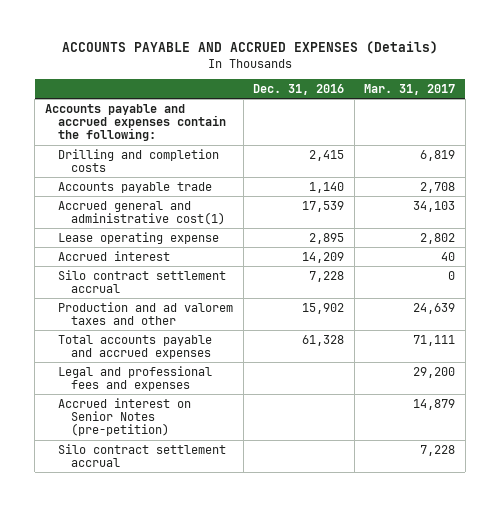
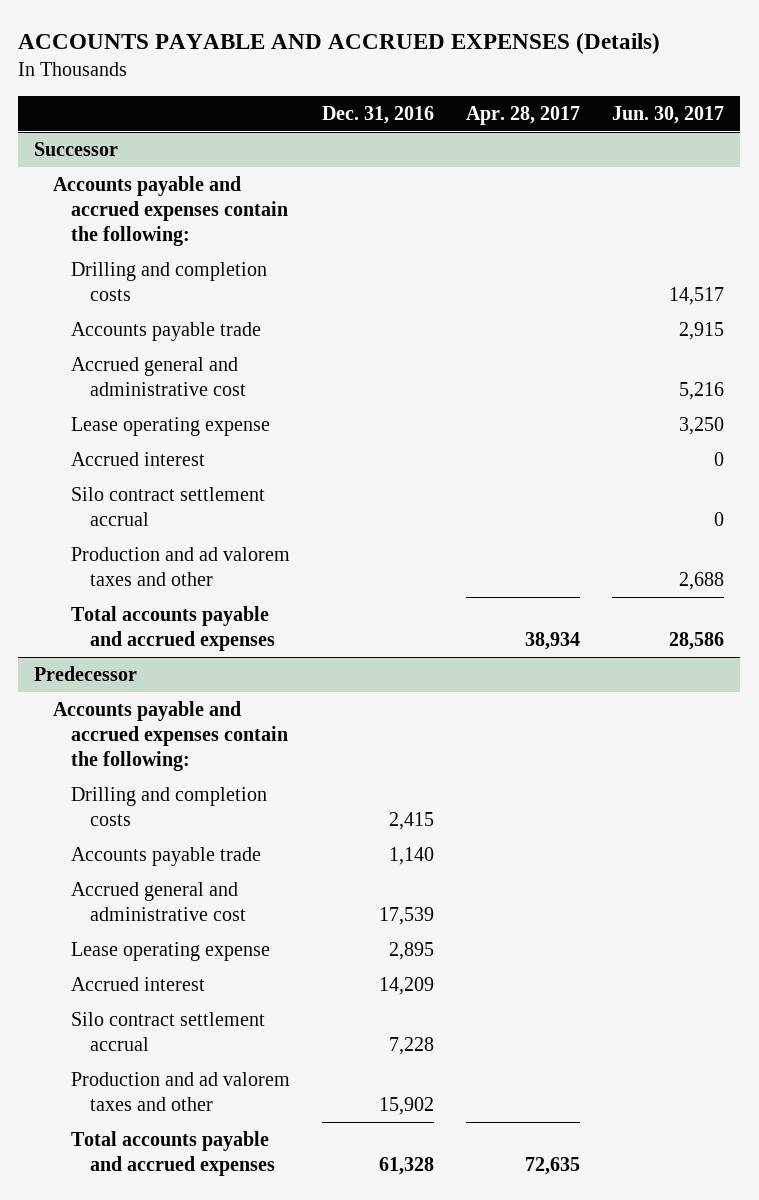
- | Dec. 31, 2016 | Mar. 31, 2017
+ | Dec. 31, 2016 | Apr. 28, 2017 | Jun. 30, 2017
+ Successor
+ Accounts payable and accrued expenses contain the following:
+ Drilling and completion costs | | | 14,517
+ Accounts payable trade | | | 2,915
+ Accrued general and administrative cost | | | 5,216
+ Lease operating expense | | | 3,250
+ Accrued interest | | | 0
+ Silo contract settlement accrual | | | 0
+ Production and ad valorem taxes and other | | | 2,688
+ Total accounts payable and accrued expenses | | 38,934 | 28,586
+ Predecessor
- Accrued general and administrative cost(1) | 17,539 | 34,103
+ Accrued general and administrative cost | 17,539 | |
- Legal and professional fees and expenses | | 29,200
- Accrued interest on Senior Notes (pre-petition) | | 14,879
- Silo contract settlement accrual | | 7,228

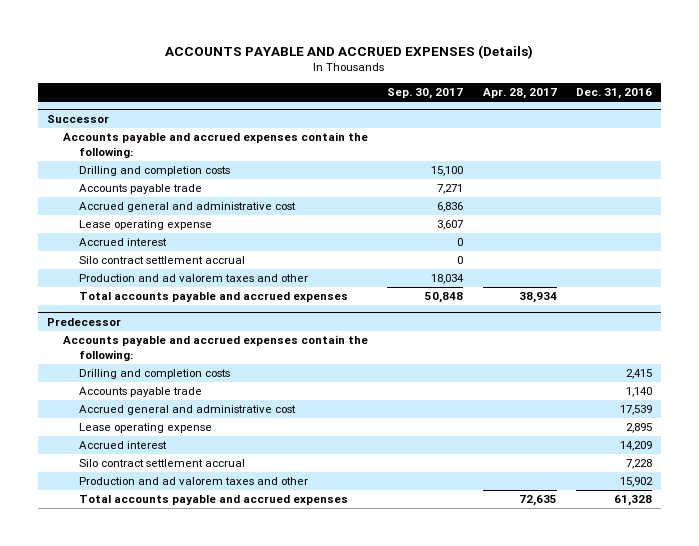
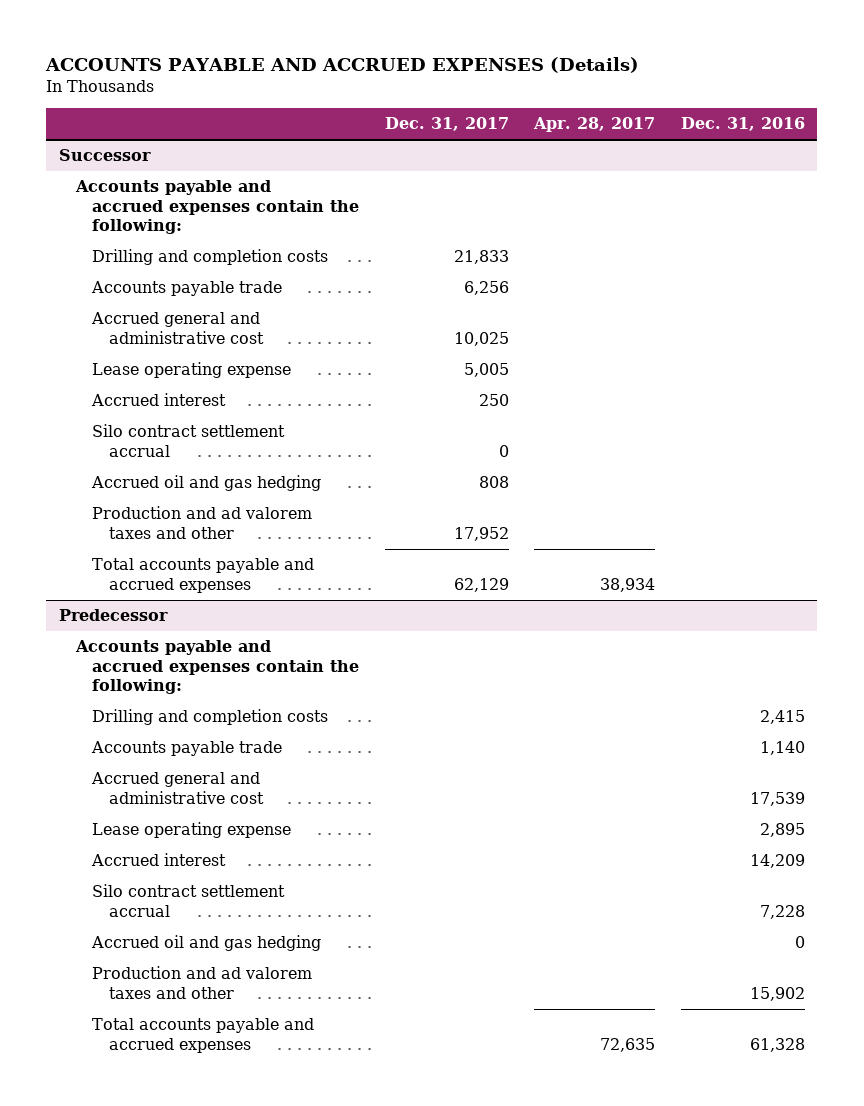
- | Sep. 30, 2017 | Apr. 28, 2017 | Dec. 31, 2016
+ | Dec. 31, 2017 | Apr. 28, 2017 | Dec. 31, 2016
@ Successor
+ Accrued oil and gas hedging | 808 | |
@ Predecessor
+ Accrued oil and gas hedging | | | 0

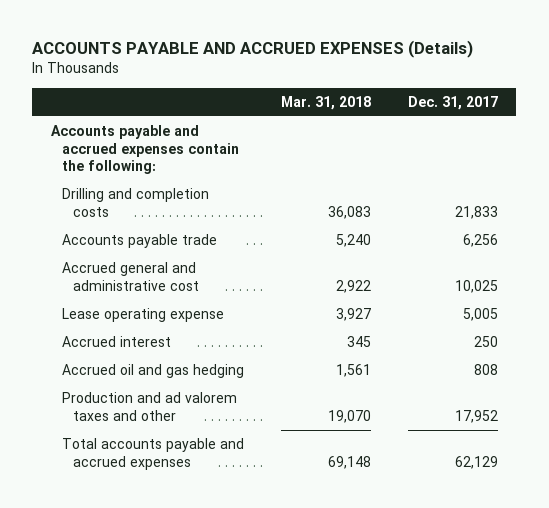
- | Dec. 31, 2017 | Apr. 28, 2017 | Dec. 31, 2016
+ | Mar. 31, 2018 | Dec. 31, 2017
- Successor
- Silo contract settlement accrual | 0 | |
- Predecessor
- Accounts payable and accrued expenses contain the following:
- Drilling and completion costs | | | 2,415
- Accounts payable trade | | | 1,140
- Accrued general and administrative cost | | | 17,539
- Lease operating expense | | | 2,895
- Accrued interest | | | 14,209
- Silo contract settlement accrual | | | 7,228
- Accrued oil and gas hedging | | | 0
- Production and ad valorem taxes and other | | | 15,902
- Total accounts payable and accrued expenses | | 72,635 | 61,328

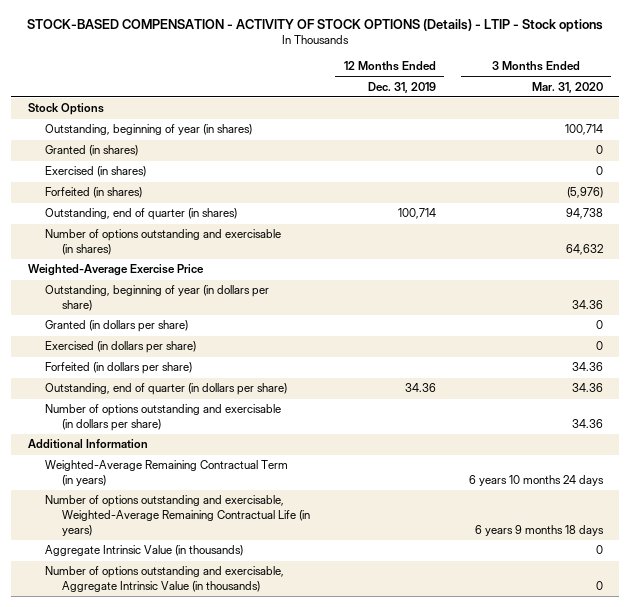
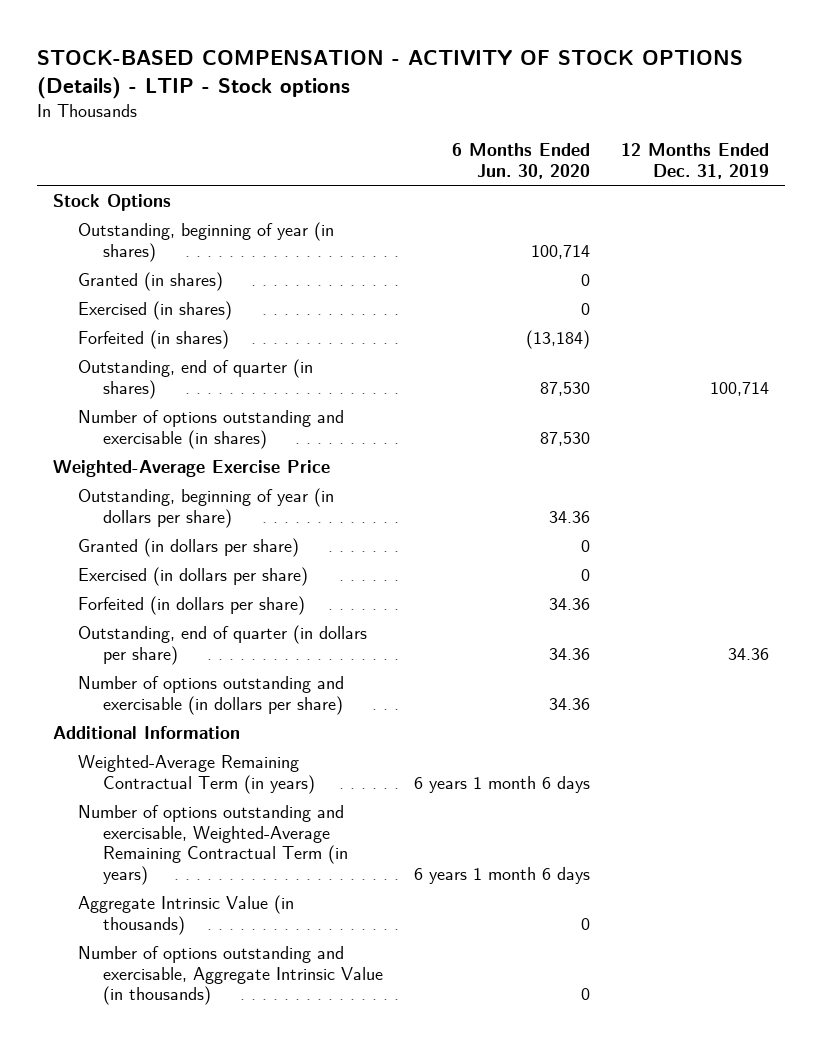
- | 12 Months Ended Dec. 31, 2019 | 3 Months Ended Mar. 31, 2020
+ | 6 Months Ended Jun. 30, 2020 | 12 Months Ended Dec. 31, 2019
- Number of options outstanding and exercisable, Weighted-Average Remaining Contractual Life (in years) | | 6 years 9 months 18 days
+ Number of options outstanding and exercisable, Weighted-Average Remaining Contractual Term (in years) | 6 years 1 month 6 days |

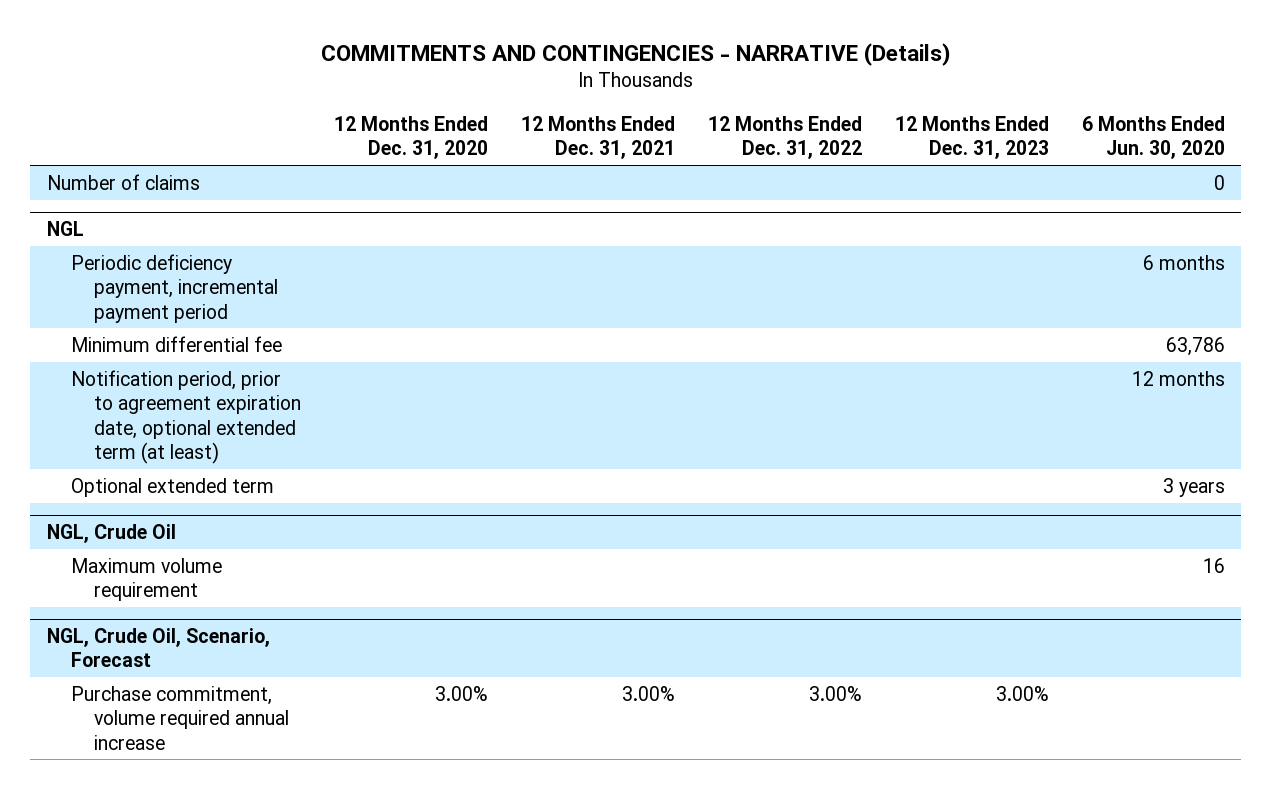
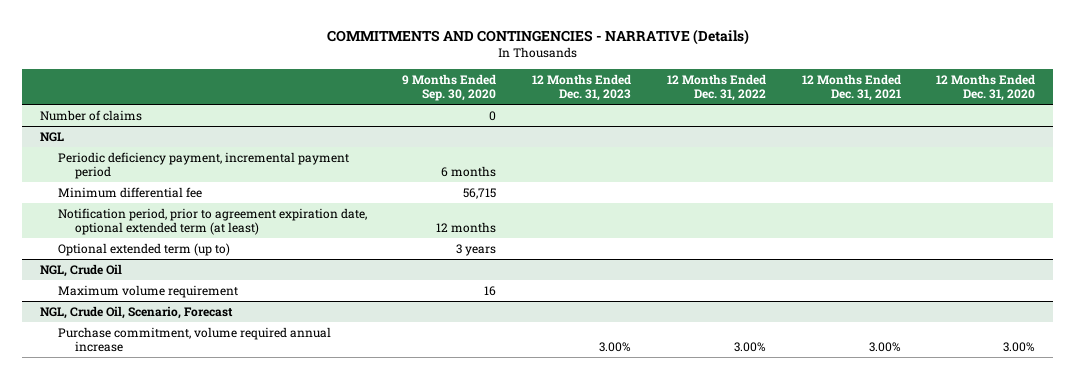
- | 12 Months Ended Dec. 31, 2020 | 12 Months Ended Dec. 31, 2021 | 12 Months Ended Dec. 31, 2022 | 12 Months Ended Dec. 31, 2023 | 6 Months Ended Jun. 30, 2020
+ | 9 Months Ended Sep. 30, 2020 | 12 Months Ended Dec. 31, 2023 | 12 Months Ended Dec. 31, 2022 | 12 Months Ended Dec. 31, 2021 | 12 Months Ended Dec. 31, 2020
@ NGL
- Optional extended term | | | | | 3 years
+ Optional extended term (up to) | 3 years | | | |

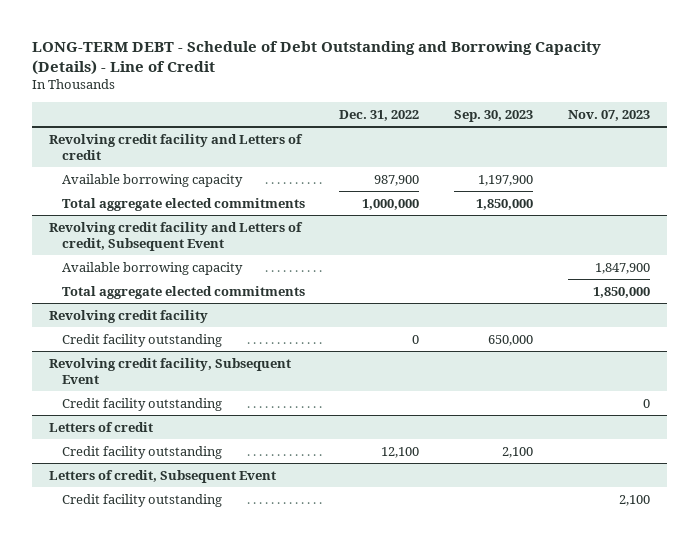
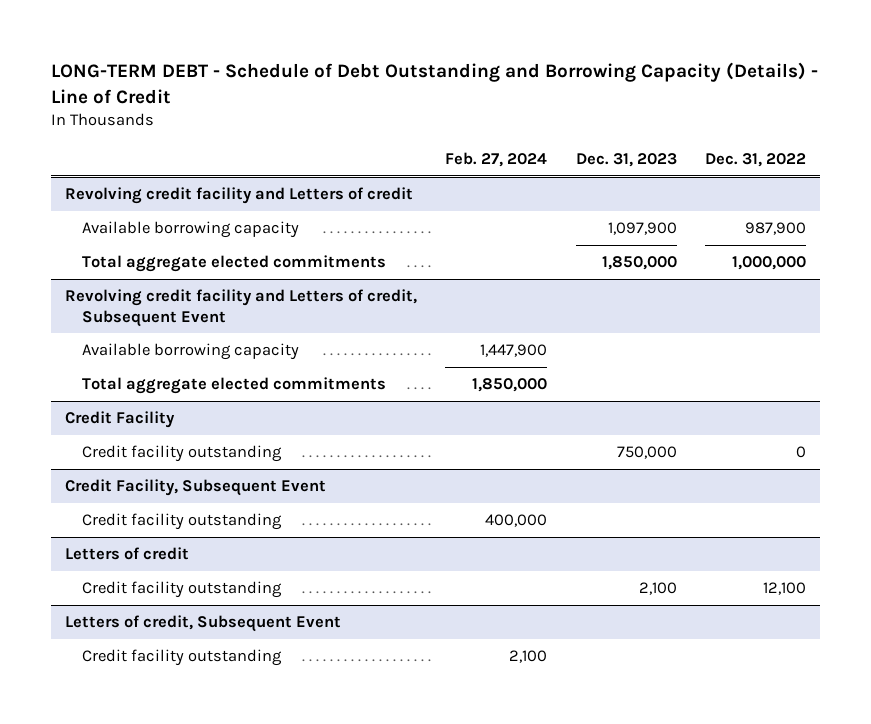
- | Dec. 31, 2022 | Sep. 30, 2023 | Nov. 07, 2023
+ | Feb. 27, 2024 | Dec. 31, 2023 | Dec. 31, 2022
- Revolving credit facility
+ Credit Facility
- Revolving credit facility, Subsequent Event
+ Credit Facility, Subsequent Event

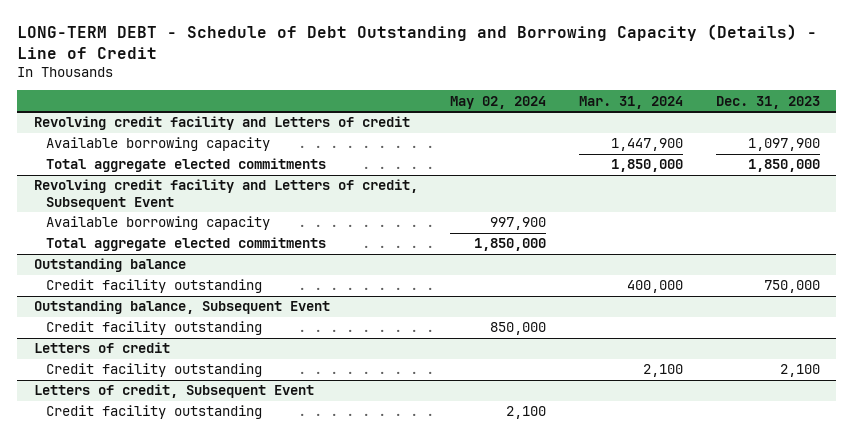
- | Feb. 27, 2024 | Dec. 31, 2023 | Dec. 31, 2022
+ | May 02, 2024 | Mar. 31, 2024 | Dec. 31, 2023
- Credit Facility
+ Outstanding balance
- Credit Facility, Subsequent Event
- Credit facility outstanding | 400,000 | |
+ Outstanding balance, Subsequent Event
+ Credit facility outstanding | 850,000 | |

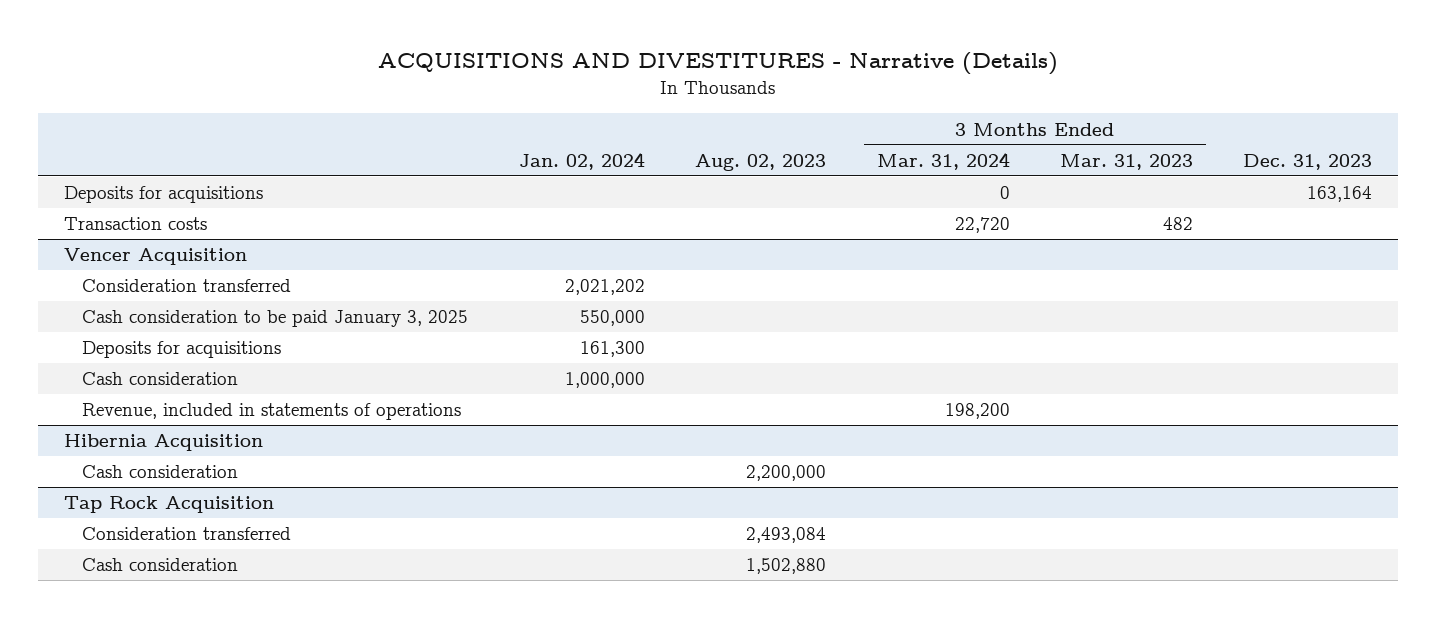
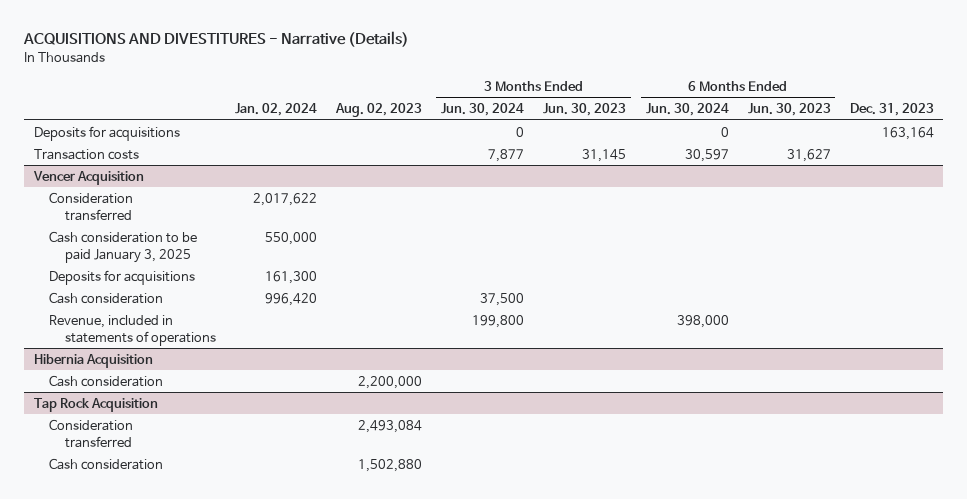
- | Jan. 02, 2024 | Aug. 02, 2023 | 3 Months Ended Mar. 31, 2024 | 3 Months Ended Mar. 31, 2023 | Dec. 31, 2023
+ | Jan. 02, 2024 | Aug. 02, 2023 | 3 Months Ended Jun. 30, 2024 | 3 Months Ended Jun. 30, 2023 | 6 Months Ended Jun. 30, 2024 | 6 Months Ended Jun. 30, 2023 | Dec. 31, 2023
@ Vencer Acquisition
- Consideration transferred | 2,021,202 | | | |
+ Consideration transferred | 2,017,622 | | | | | |
- Cash consideration | 1,000,000 | | | |
+ Cash consideration | 996,420 | | 37,500 | | | |

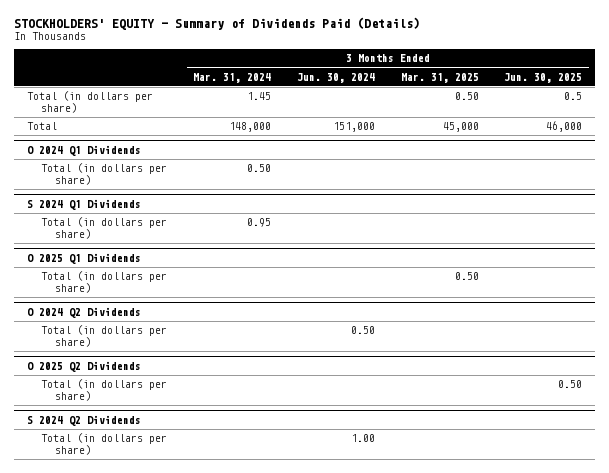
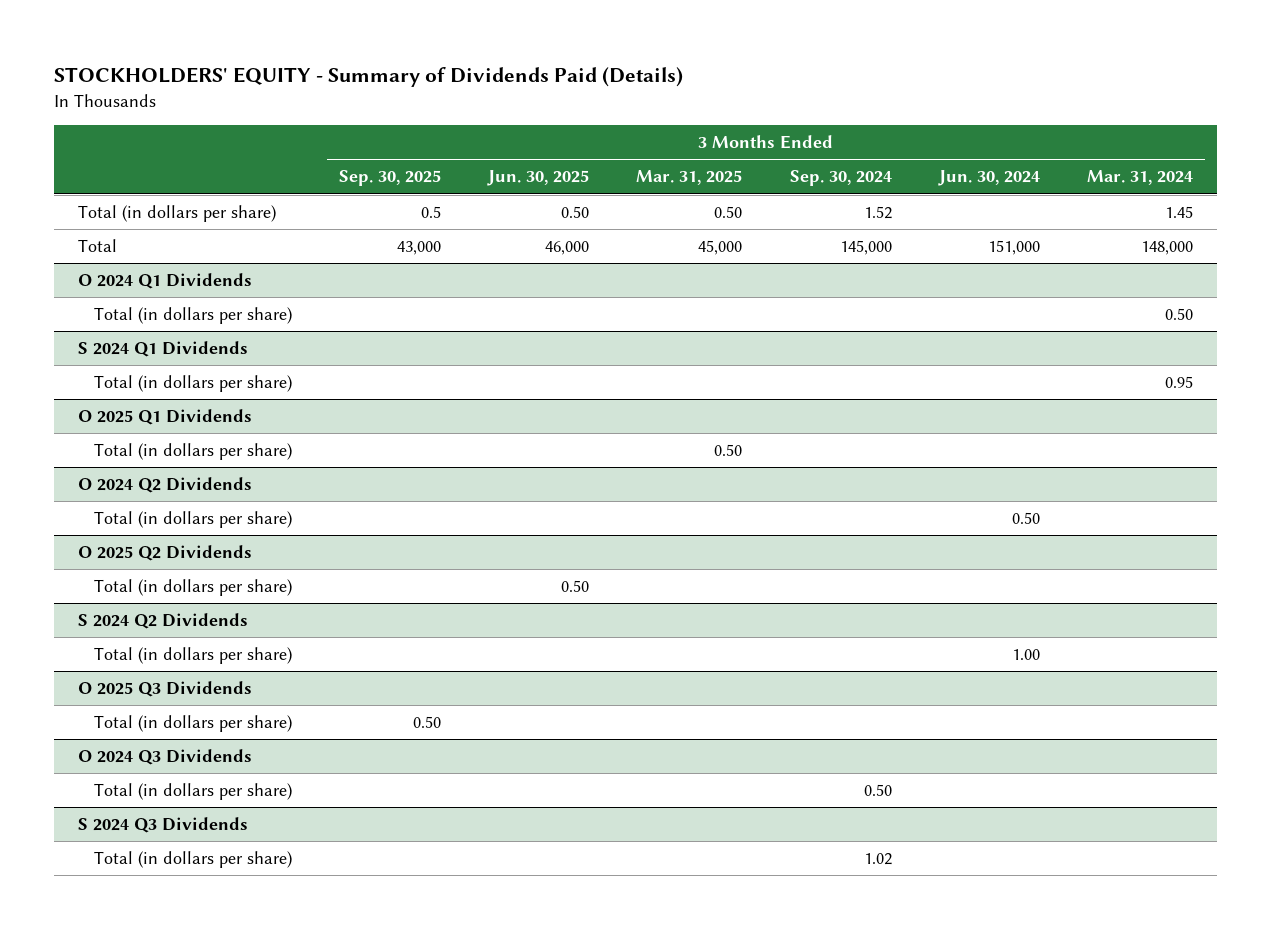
- | 3 Months Ended Mar. 31, 2024 | 3 Months Ended Jun. 30, 2024 | 3 Months Ended Mar. 31, 2025 | 3 Months Ended Jun. 30, 2025
+ | 3 Months Ended Sep. 30, 2025 | 3 Months Ended Jun. 30, 2025 | 3 Months Ended Mar. 31, 2025 | 3 Months Ended Sep. 30, 2024 | 3 Months Ended Jun. 30, 2024 | 3 Months Ended Mar. 31, 2024
- Total (in dollars per share) | 1.45 | | 0.50 | 0.5
+ Total (in dollars per share) | 0.5 | 0.50 | 0.50 | 1.52 | | 1.45
+ O 2025 Q3 Dividends
+ Total (in dollars per share) | 0.50 | | | | |
+ O 2024 Q3 Dividends
+ Total (in dollars per share) | | | | 0.50 | |
+ S 2024 Q3 Dividends
+ Total (in dollars per share) | | | | 1.02 | |

